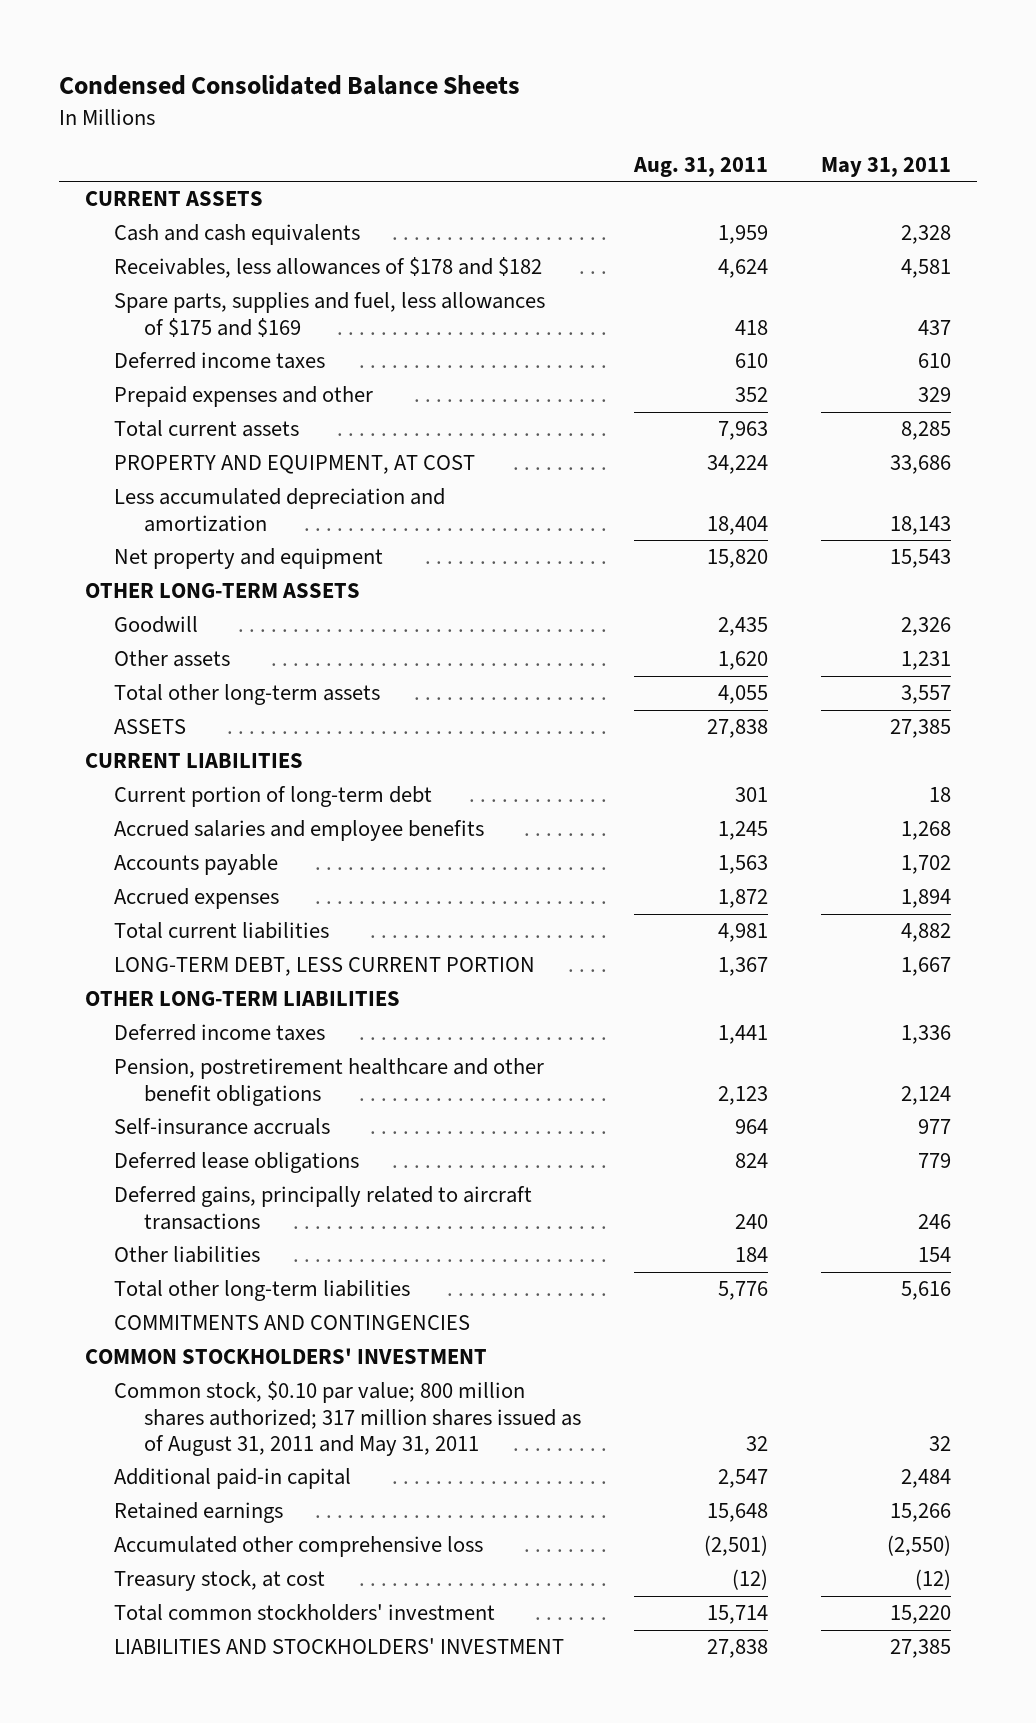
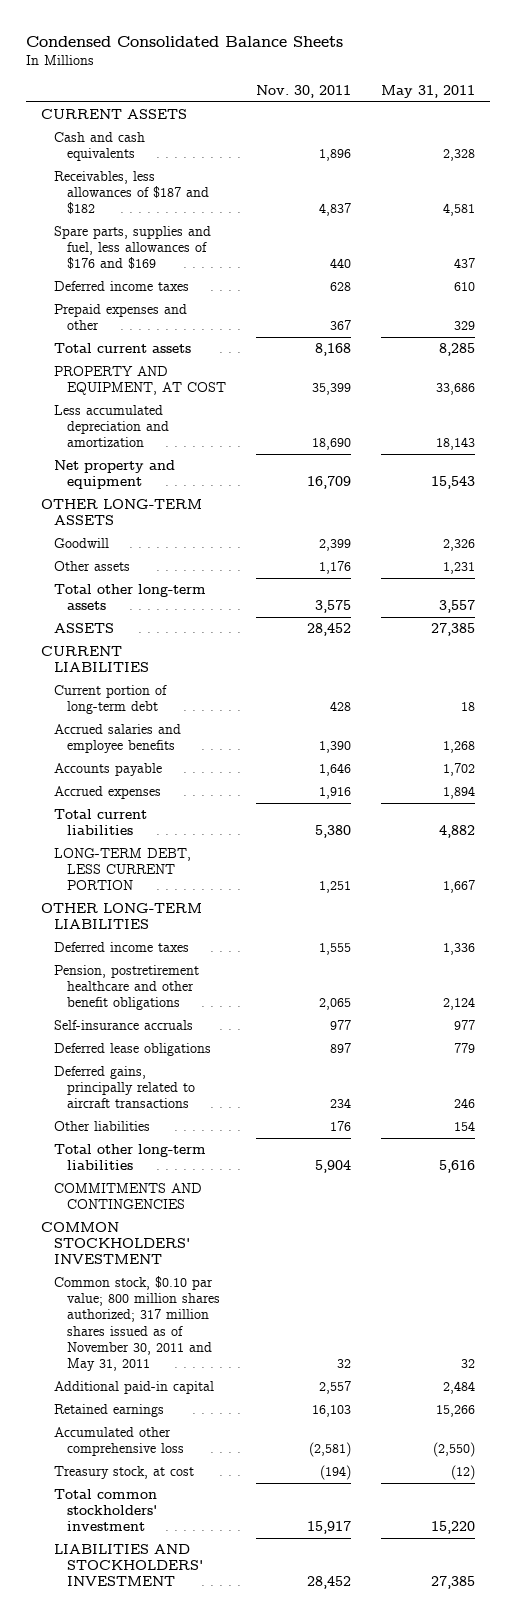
- | Aug. 31, 2011 | May 31, 2011
+ | Nov. 30, 2011 | May 31, 2011
- Receivables, less allowances of $178 and $182 | 4,624 | 4,581
- Spare parts, supplies and fuel, less allowances of $175 and $169 | 418 | 437
+ Receivables, less allowances of $187 and $182 | 4,837 | 4,581
+ Spare parts, supplies and fuel, less allowances of $176 and $169 | 440 | 437
- Common stock, $0.10 par value; 800 million shares authorized; 317 million shares issued as of August 31, 2011 and May 31, 2011 | 32 | 32
+ Common stock, $0.10 par value; 800 million shares authorized; 317 million shares issued as of November 30, 2011 and May 31, 2011 | 32 | 32

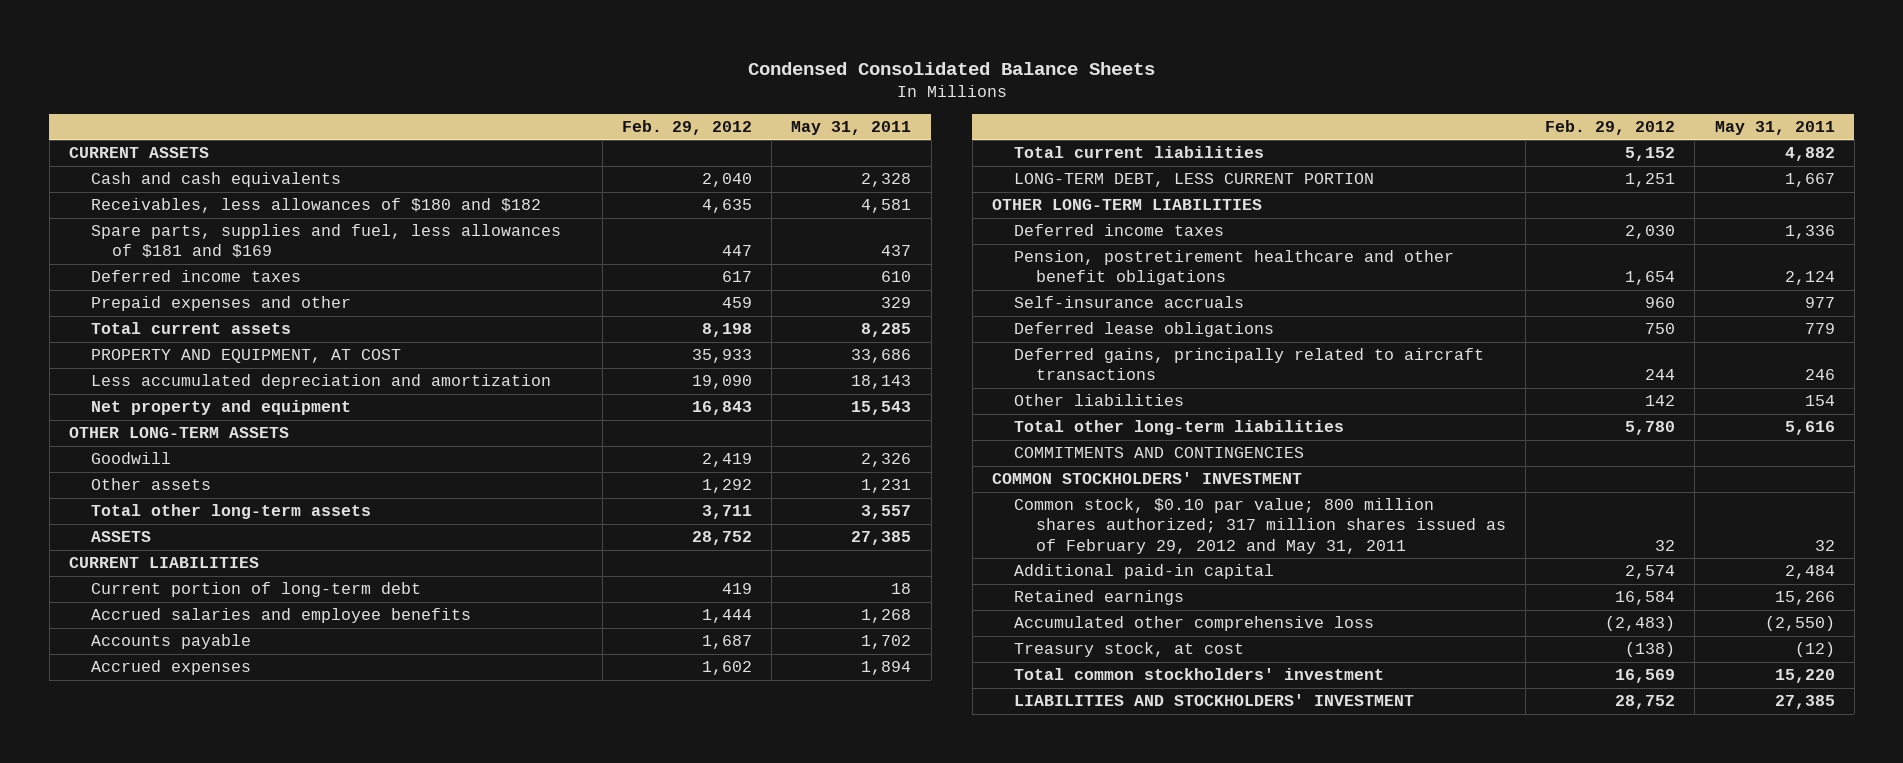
- | Nov. 30, 2011 | May 31, 2011
+ | Feb. 29, 2012 | May 31, 2011
- Receivables, less allowances of $187 and $182 | 4,837 | 4,581
- Spare parts, supplies and fuel, less allowances of $176 and $169 | 440 | 437
+ Receivables, less allowances of $180 and $182 | 4,635 | 4,581
+ Spare parts, supplies and fuel, less allowances of $181 and $169 | 447 | 437
- Common stock, $0.10 par value; 800 million shares authorized; 317 million shares issued as of November 30, 2011 and May 31, 2011 | 32 | 32
+ Common stock, $0.10 par value; 800 million shares authorized; 317 million shares issued as of February 29, 2012 and May 31, 2011 | 32 | 32

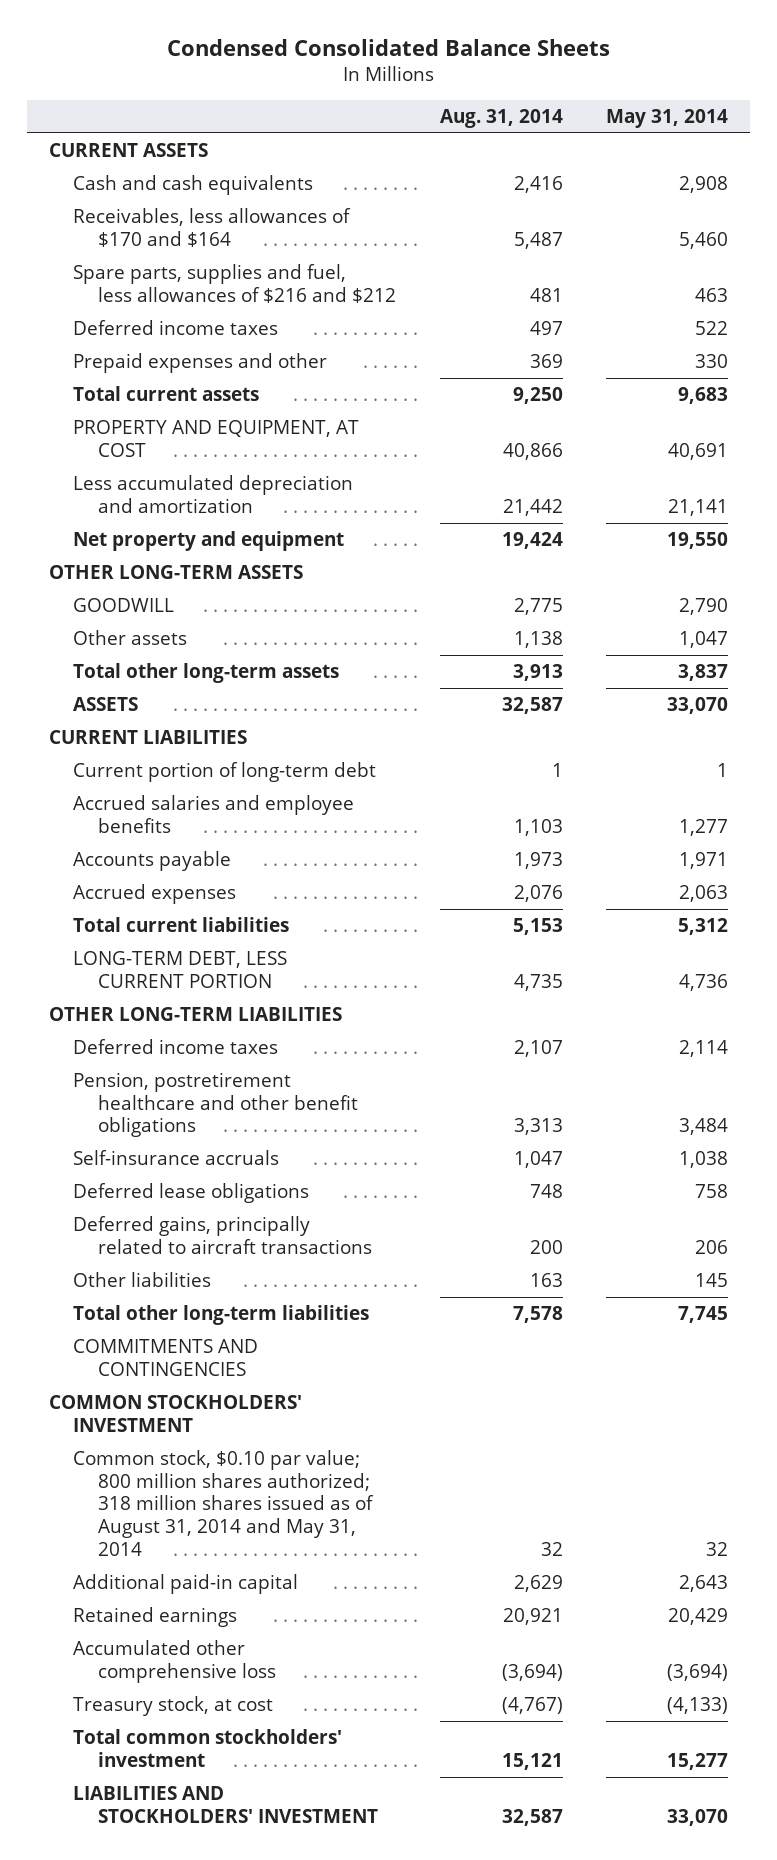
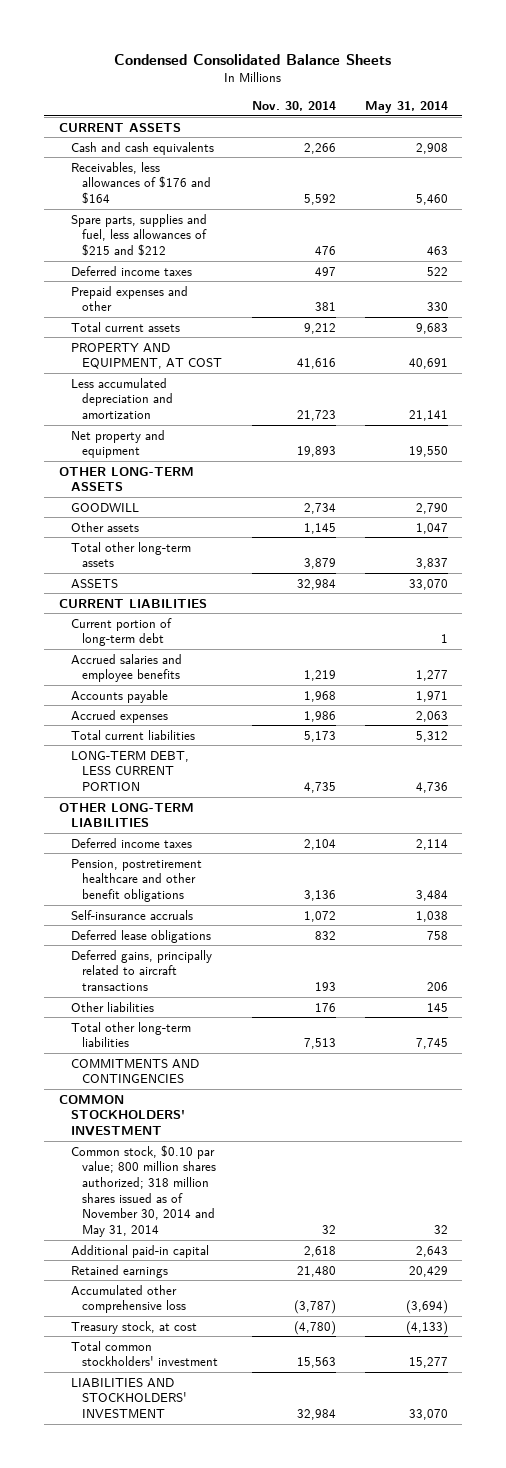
- | Aug. 31, 2014 | May 31, 2014
+ | Nov. 30, 2014 | May 31, 2014
- Receivables, less allowances of $170 and $164 | 5,487 | 5,460
- Spare parts, supplies and fuel, less allowances of $216 and $212 | 481 | 463
+ Receivables, less allowances of $176 and $164 | 5,592 | 5,460
+ Spare parts, supplies and fuel, less allowances of $215 and $212 | 476 | 463
- Common stock, $0.10 par value; 800 million shares authorized; 318 million shares issued as of August 31, 2014 and May 31, 2014 | 32 | 32
+ Common stock, $0.10 par value; 800 million shares authorized; 318 million shares issued as of November 30, 2014 and May 31, 2014 | 32 | 32

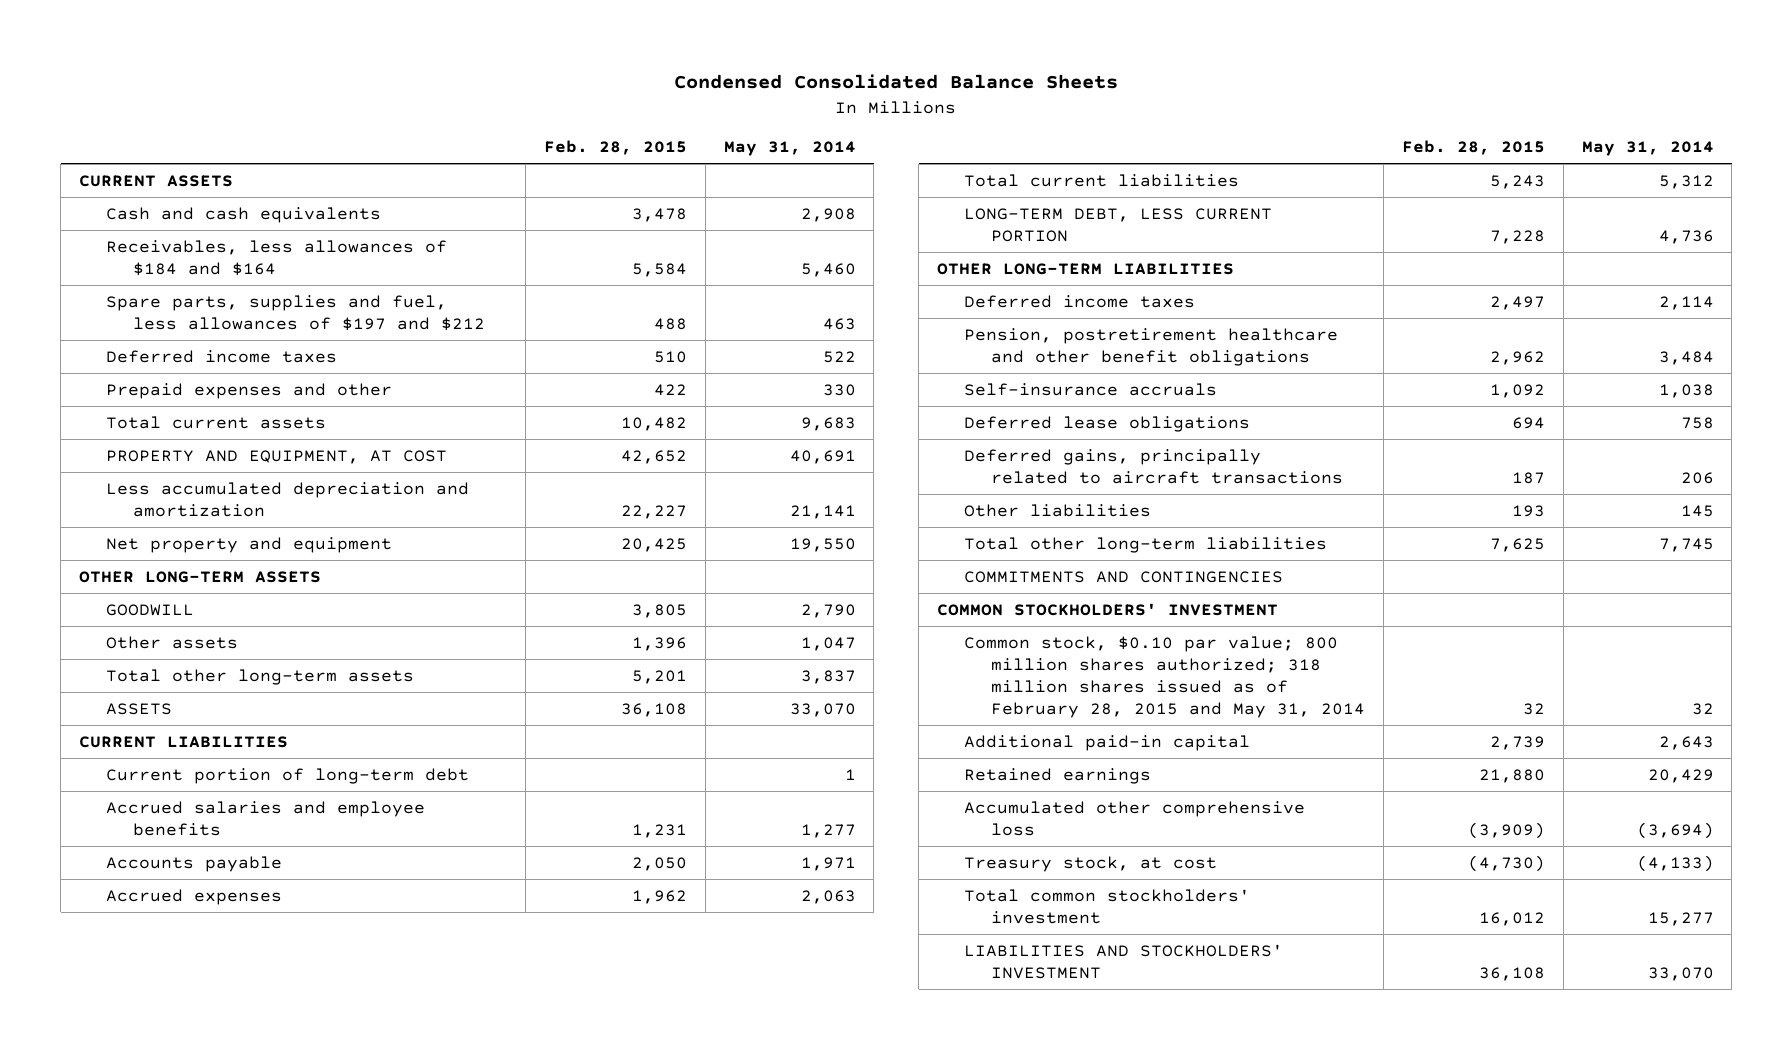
- | Nov. 30, 2014 | May 31, 2014
+ | Feb. 28, 2015 | May 31, 2014
- Receivables, less allowances of $176 and $164 | 5,592 | 5,460
- Spare parts, supplies and fuel, less allowances of $215 and $212 | 476 | 463
+ Receivables, less allowances of $184 and $164 | 5,584 | 5,460
+ Spare parts, supplies and fuel, less allowances of $197 and $212 | 488 | 463
- Common stock, $0.10 par value; 800 million shares authorized; 318 million shares issued as of November 30, 2014 and May 31, 2014 | 32 | 32
+ Common stock, $0.10 par value; 800 million shares authorized; 318 million shares issued as of February 28, 2015 and May 31, 2014 | 32 | 32

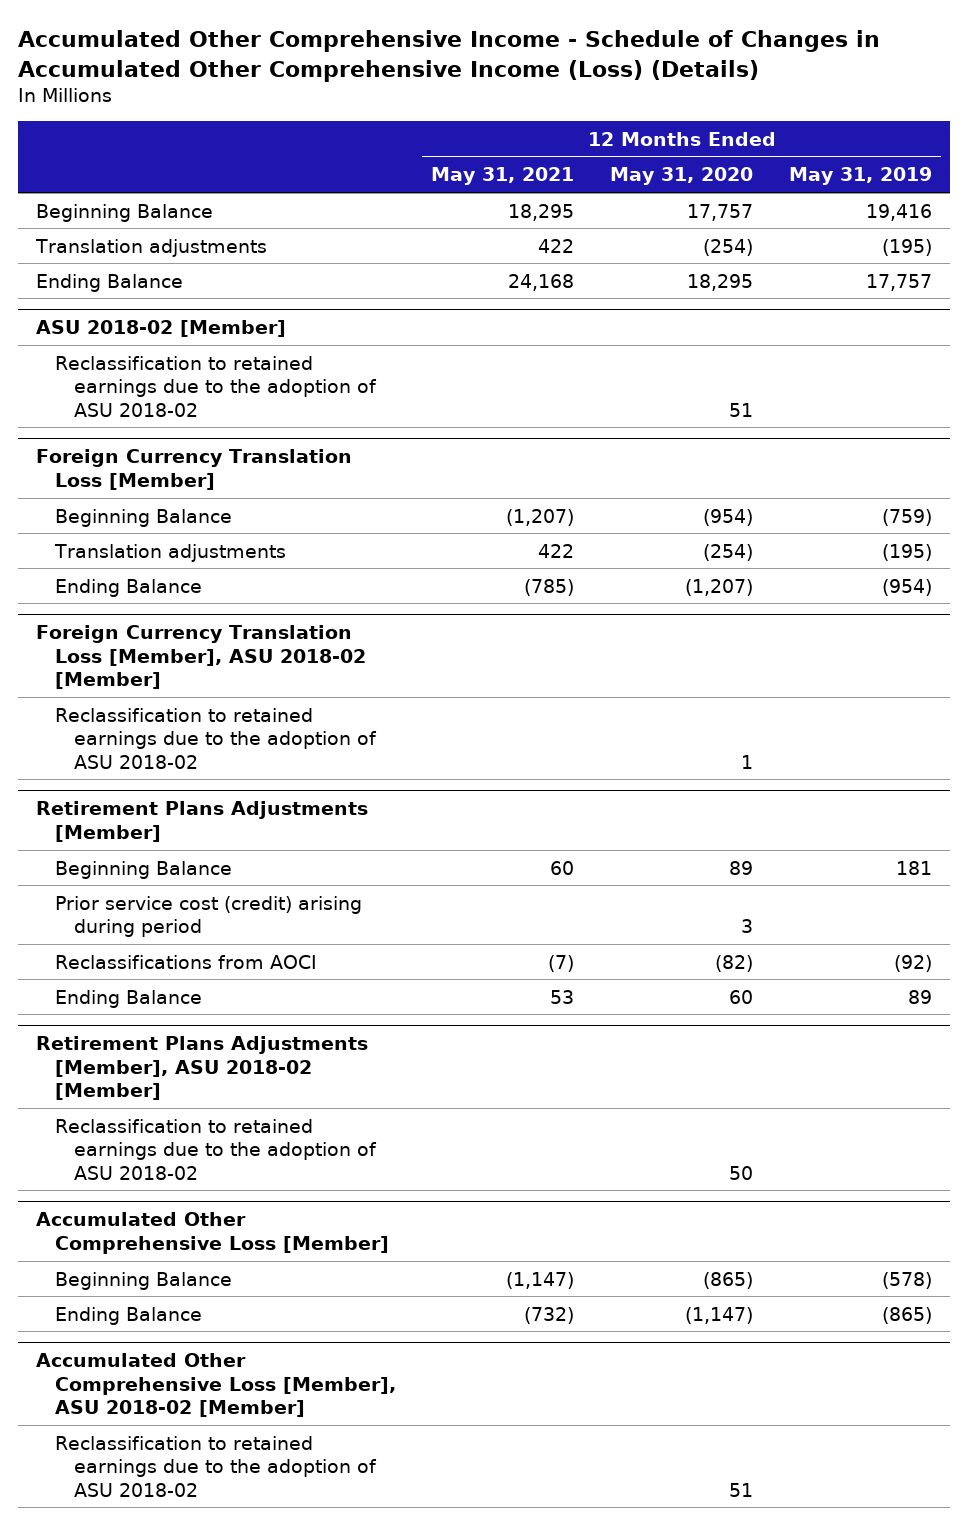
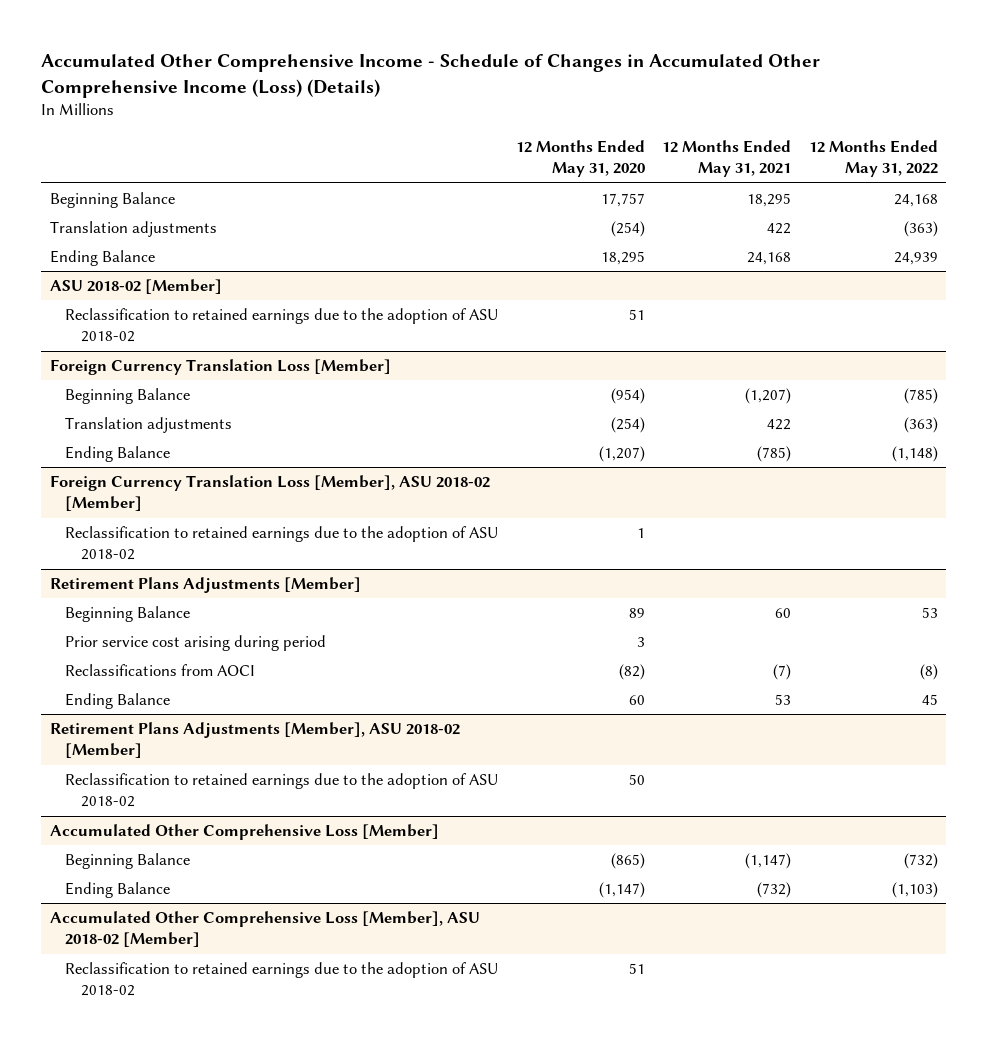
- | 12 Months Ended May 31, 2021 | 12 Months Ended May 31, 2020 | 12 Months Ended May 31, 2019
+ | 12 Months Ended May 31, 2020 | 12 Months Ended May 31, 2021 | 12 Months Ended May 31, 2022
@ Retirement Plans Adjustments [Member]
- Prior service cost (credit) arising during period | | 3 |
+ Prior service cost arising during period | 3 | |

